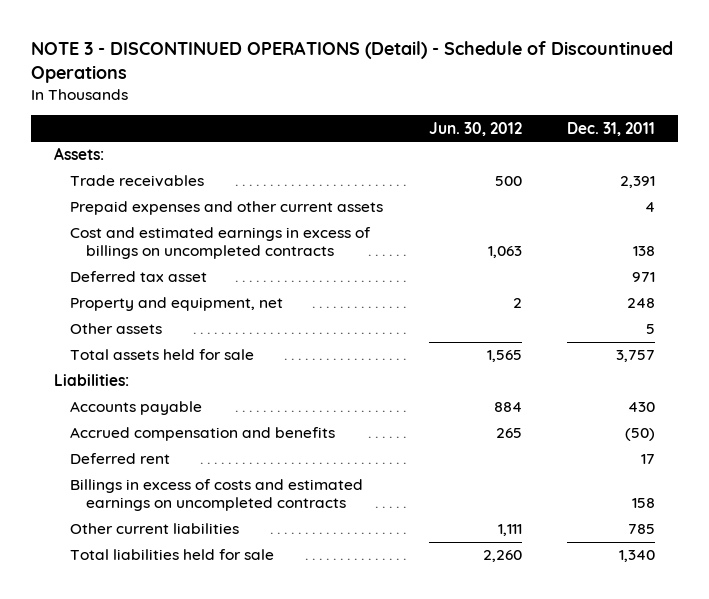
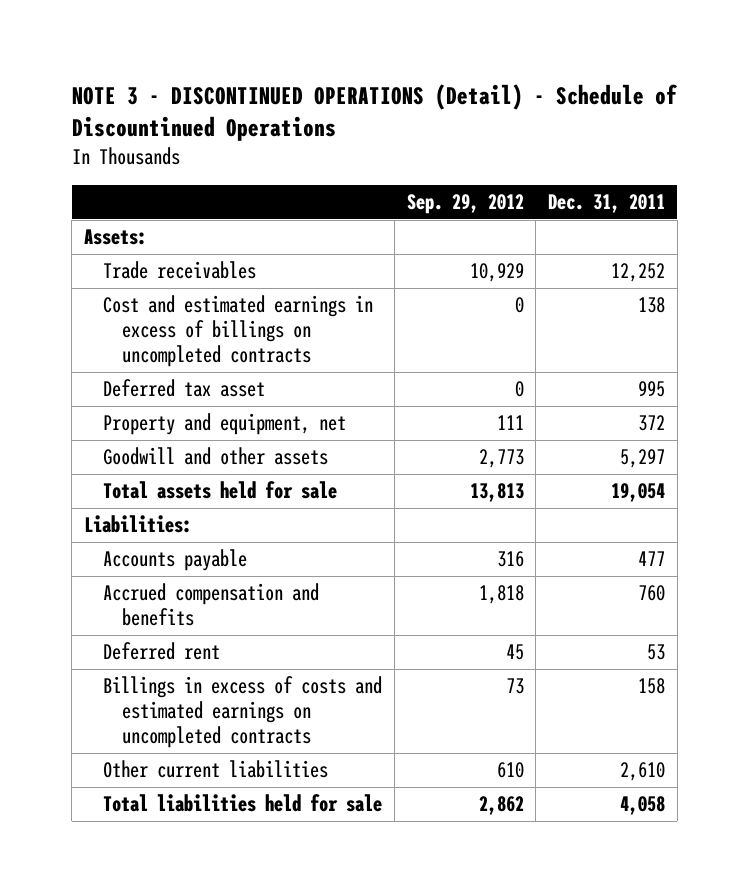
- | Jun. 30, 2012 | Dec. 31, 2011
+ | Sep. 29, 2012 | Dec. 31, 2011
- Trade receivables | 500 | 2,391
- Prepaid expenses and other current assets | | 4
+ Trade receivables | 10,929 | 12,252
- Deferred tax asset | | 971
- Property and equipment, net | 2 | 248
- Other assets | | 5
- Total assets held for sale | 1,565 | 3,757
+ Deferred tax asset | 0 | 995
+ Property and equipment, net | 111 | 372
+ Goodwill and other assets | 2,773 | 5,297
+ Total assets held for sale | 13,813 | 19,054
- Accounts payable | 884 | 430
- Accrued compensation and benefits | 265 | (50)
- Deferred rent | | 17
+ Accounts payable | 316 | 477
+ Accrued compensation and benefits | 1,818 | 760
+ Deferred rent | 45 | 53
- Other current liabilities | 1,111 | 785
- Total liabilities held for sale | 2,260 | 1,340
+ Other current liabilities | 610 | 2,610
+ Total liabilities held for sale | 2,862 | 4,058

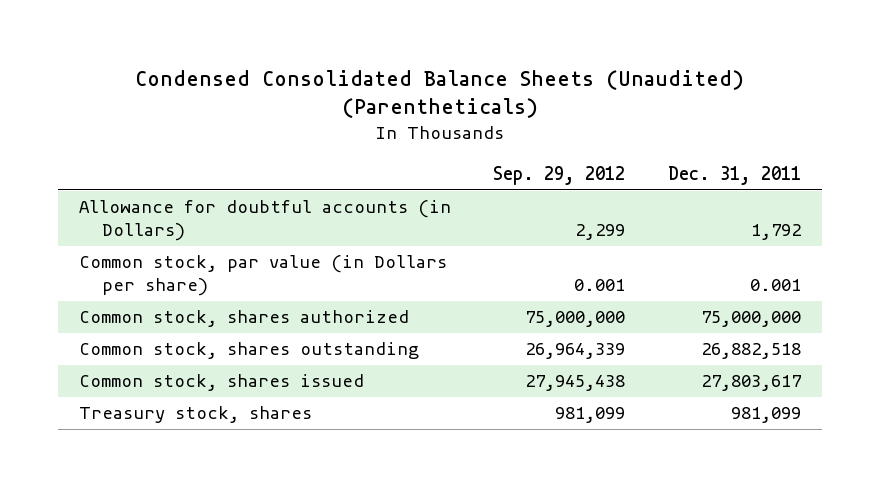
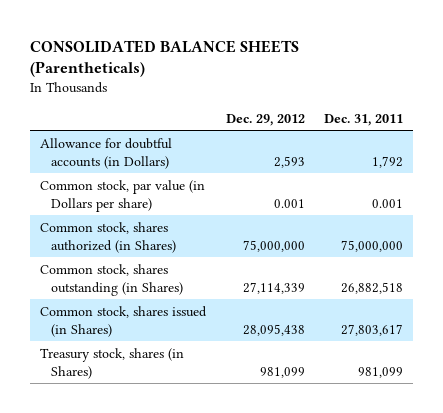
- Condensed Consolidated Balance Sheets (Unaudited) (Parentheticals)
+ CONSOLIDATED BALANCE SHEETS (Parentheticals)
- | Sep. 29, 2012 | Dec. 31, 2011
+ | Dec. 29, 2012 | Dec. 31, 2011
- Common stock, shares authorized | 75,000,000 | 75,000,000
- Common stock, shares outstanding | 26,964,339 | 26,882,518
- Common stock, shares issued | 27,945,438 | 27,803,617
- Treasury stock, shares | 981,099 | 981,099
+ Common stock, shares authorized (in Shares) | 75,000,000 | 75,000,000
+ Common stock, shares outstanding (in Shares) | 27,114,339 | 26,882,518
+ Common stock, shares issued (in Shares) | 28,095,438 | 27,803,617
+ Treasury stock, shares (in Shares) | 981,099 | 981,099

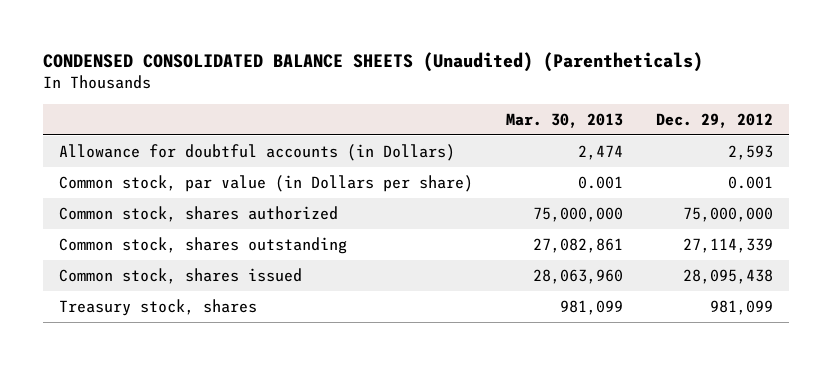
- CONSOLIDATED BALANCE SHEETS (Parentheticals)
+ CONDENSED CONSOLIDATED BALANCE SHEETS (Unaudited) (Parentheticals)
- | Dec. 29, 2012 | Dec. 31, 2011
+ | Mar. 30, 2013 | Dec. 29, 2012
- Common stock, shares authorized (in Shares) | 75,000,000 | 75,000,000
- Common stock, shares outstanding (in Shares) | 27,114,339 | 26,882,518
- Common stock, shares issued (in Shares) | 28,095,438 | 27,803,617
- Treasury stock, shares (in Shares) | 981,099 | 981,099
+ Common stock, shares authorized | 75,000,000 | 75,000,000
+ Common stock, shares outstanding | 27,082,861 | 27,114,339
+ Common stock, shares issued | 28,063,960 | 28,095,438
+ Treasury stock, shares | 981,099 | 981,099

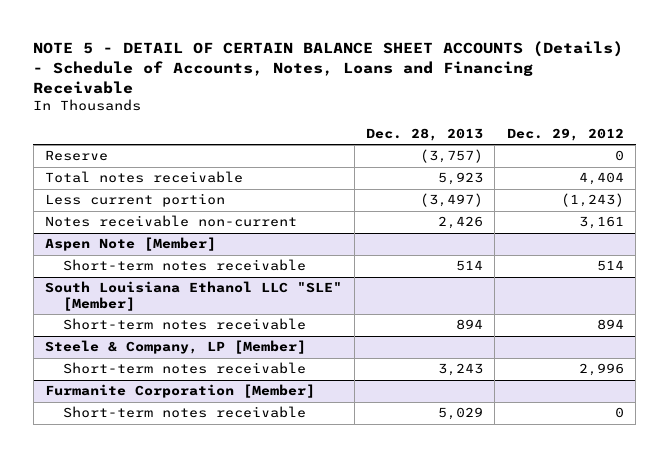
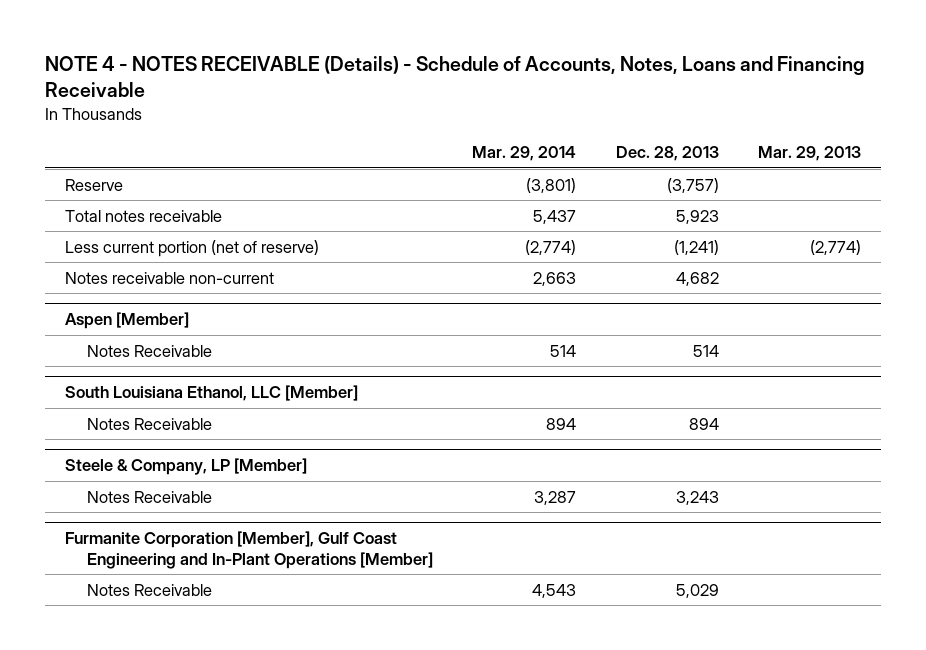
- NOTE 5 - DETAIL OF CERTAIN BALANCE SHEET ACCOUNTS (Details) - Schedule of Accounts, Notes, Loans and Financing Receivable
+ NOTE 4 - NOTES RECEIVABLE (Details) - Schedule of Accounts, Notes, Loans and Financing Receivable
- | Dec. 28, 2013 | Dec. 29, 2012
+ | Mar. 29, 2014 | Dec. 28, 2013 | Mar. 29, 2013
- Less current portion | (3,497) | (1,243)
- Notes receivable non-current | 2,426 | 3,161
- Aspen Note [Member]
- Short-term notes receivable | 514 | 514
- South Louisiana Ethanol LLC "SLE" [Member]
- Short-term notes receivable | 894 | 894
+ Less current portion (net of reserve) | (2,774) | (1,241) | (2,774)
+ Notes receivable non-current | 2,663 | 4,682 |
+ Aspen [Member]
+ Notes Receivable | 514 | 514 |
+ South Louisiana Ethanol, LLC [Member]
+ Notes Receivable | 894 | 894 |
@ Steele & Company, LP [Member]
- Short-term notes receivable | 3,243 | 2,996
- Furmanite Corporation [Member]
- Short-term notes receivable | 5,029 | 0
@ Steele & Company, LP [Member]
+ Notes Receivable | 3,287 | 3,243 |
+ Furmanite Corporation [Member], Gulf Coast Engineering and In-Plant Operations [Member]
+ Notes Receivable | 4,543 | 5,029 |

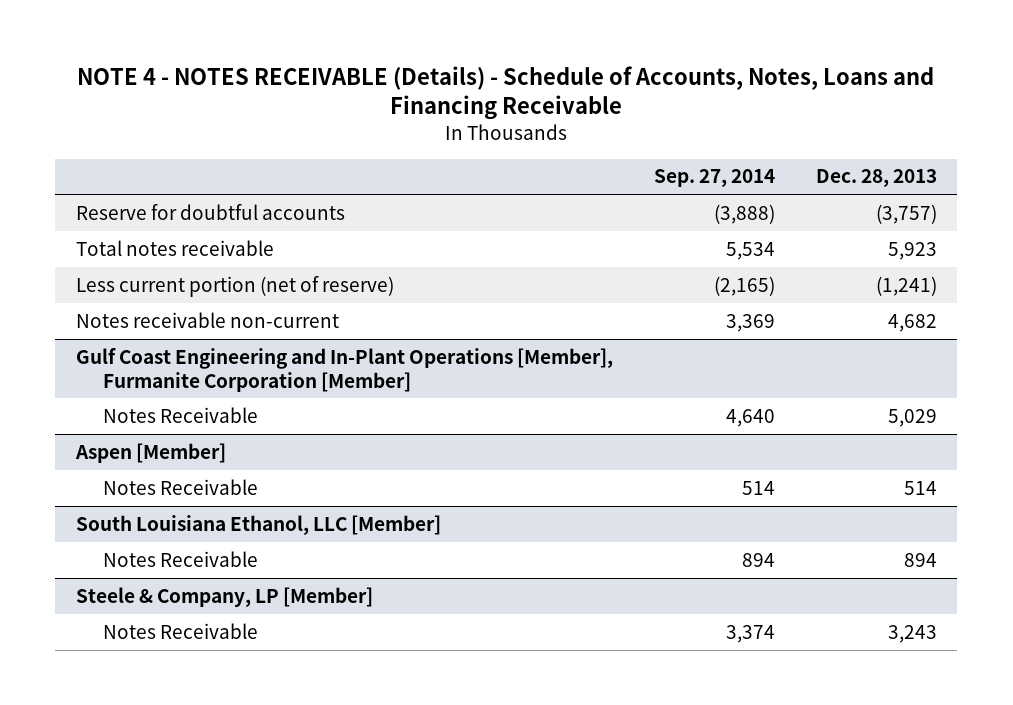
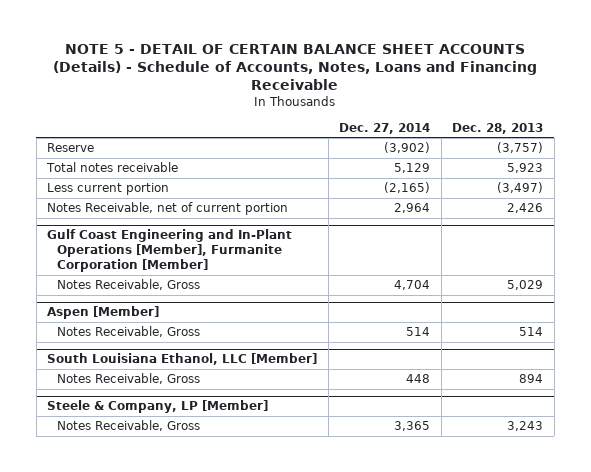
- NOTE 4 - NOTES RECEIVABLE (Details) - Schedule of Accounts, Notes, Loans and Financing Receivable
+ NOTE 5 - DETAIL OF CERTAIN BALANCE SHEET ACCOUNTS (Details) - Schedule of Accounts, Notes, Loans and Financing Receivable
- | Sep. 27, 2014 | Dec. 28, 2013
+ | Dec. 27, 2014 | Dec. 28, 2013
- Reserve for doubtful accounts | (3,888) | (3,757)
+ Reserve | (3,902) | (3,757)
- Less current portion (net of reserve) | (2,165) | (1,241)
- Notes receivable non-current | 3,369 | 4,682
+ Less current portion | (2,165) | (3,497)
+ Notes Receivable, net of current portion | 2,964 | 2,426
@ Gulf Coast Engineering and In-Plant Operations [Member], Furmanite Corporation [Member]
- Notes Receivable | 4,640 | 5,029
+ Notes Receivable, Gross | 4,704 | 5,029
@ Aspen [Member]
- Notes Receivable | 514 | 514
+ Notes Receivable, Gross | 514 | 514
@ South Louisiana Ethanol, LLC [Member]
- Notes Receivable | 894 | 894
+ Notes Receivable, Gross | 448 | 894
@ Steele & Company, LP [Member]
- Notes Receivable | 3,374 | 3,243
+ Notes Receivable, Gross | 3,365 | 3,243

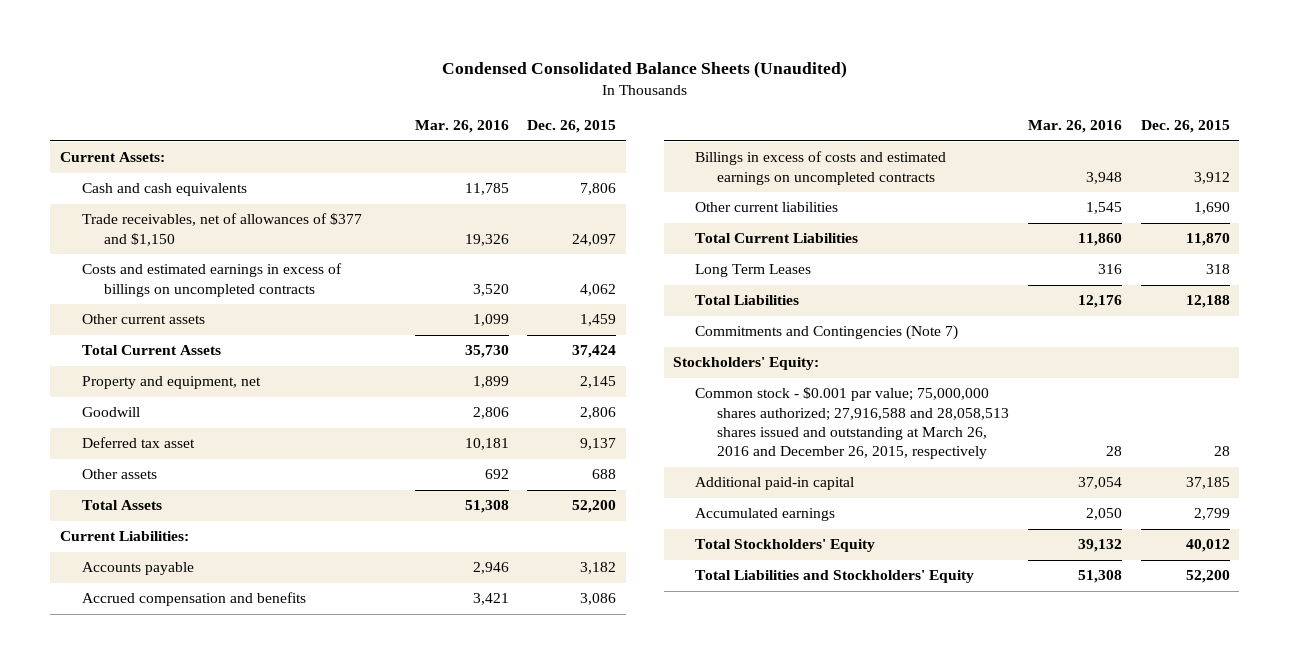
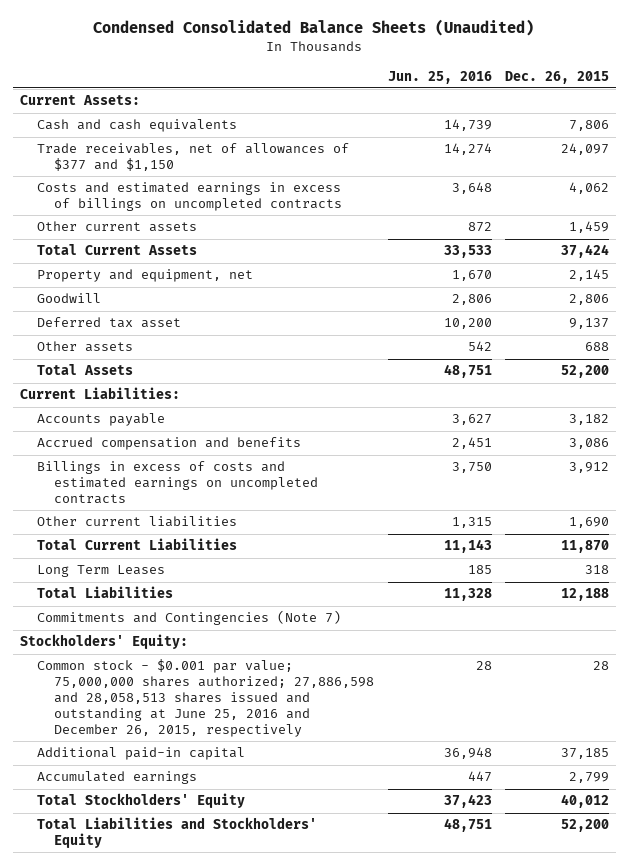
- | Mar. 26, 2016 | Dec. 26, 2015
+ | Jun. 25, 2016 | Dec. 26, 2015
- Common stock - $0.001 par value; 75,000,000 shares authorized; 27,916,588 and 28,058,513 shares issued and outstanding at March 26, 2016 and December 26, 2015, respectively | 28 | 28
+ Common stock - $0.001 par value; 75,000,000 shares authorized; 27,886,598 and 28,058,513 shares issued and outstanding at June 25, 2016 and December 26, 2015, respectively | 28 | 28

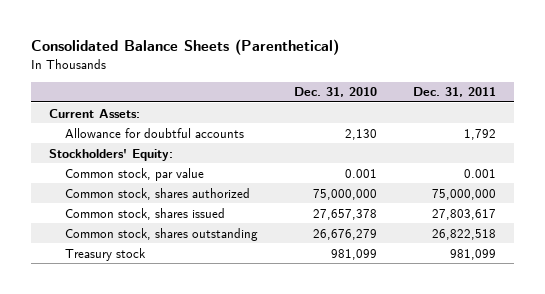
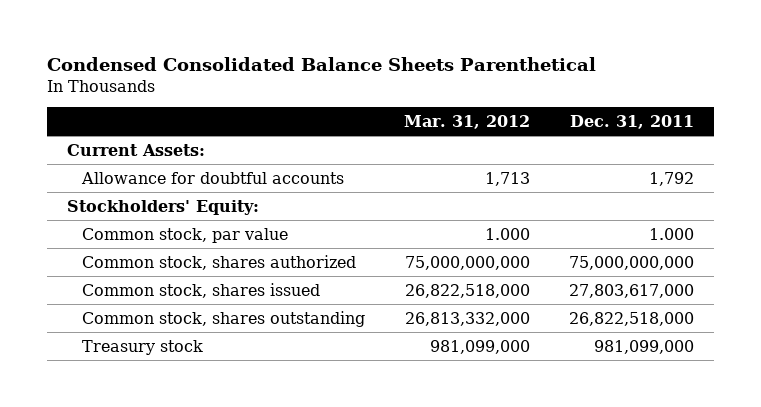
- Consolidated Balance Sheets (Parenthetical)
+ Condensed Consolidated Balance Sheets Parenthetical
- | Dec. 31, 2010 | Dec. 31, 2011
+ | Mar. 31, 2012 | Dec. 31, 2011
- Common stock, par value | 0.001 | 0.001
- Common stock, shares authorized | 75,000,000 | 75,000,000
- Common stock, shares issued | 27,657,378 | 27,803,617
- Common stock, shares outstanding | 26,676,279 | 26,822,518
- Treasury stock | 981,099 | 981,099
+ Common stock, par value | 1.000 | 1.000
+ Common stock, shares authorized | 75,000,000,000 | 75,000,000,000
+ Common stock, shares issued | 26,822,518,000 | 27,803,617,000
+ Common stock, shares outstanding | 26,813,332,000 | 26,822,518,000
+ Treasury stock | 981,099,000 | 981,099,000

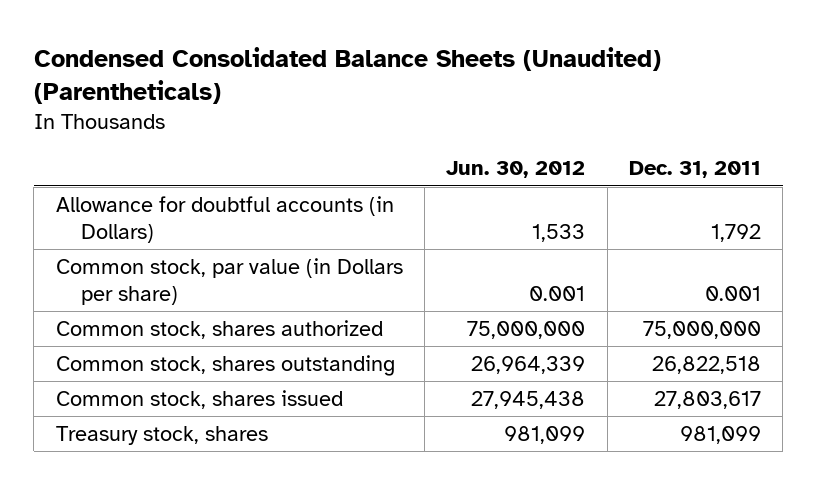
- Condensed Consolidated Balance Sheets Parenthetical
+ Condensed Consolidated Balance Sheets (Unaudited) (Parentheticals)
- | Mar. 31, 2012 | Dec. 31, 2011
+ | Jun. 30, 2012 | Dec. 31, 2011
- Current Assets:
- Allowance for doubtful accounts | 1,713 | 1,792
- Stockholders' Equity:
- Common stock, par value | 1.000 | 1.000
- Common stock, shares authorized | 75,000,000,000 | 75,000,000,000
- Common stock, shares issued | 26,822,518,000 | 27,803,617,000
- Common stock, shares outstanding | 26,813,332,000 | 26,822,518,000
- Treasury stock | 981,099,000 | 981,099,000
+ Allowance for doubtful accounts (in Dollars) | 1,533 | 1,792
+ Common stock, par value (in Dollars per share) | 0.001 | 0.001
+ Common stock, shares authorized | 75,000,000 | 75,000,000
+ Common stock, shares outstanding | 26,964,339 | 26,822,518
+ Common stock, shares issued | 27,945,438 | 27,803,617
+ Treasury stock, shares | 981,099 | 981,099

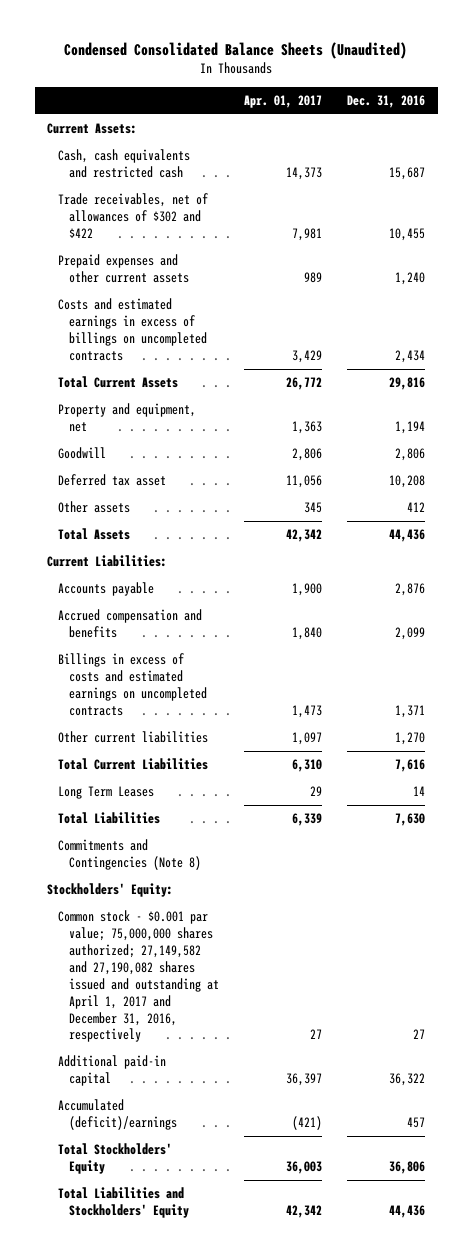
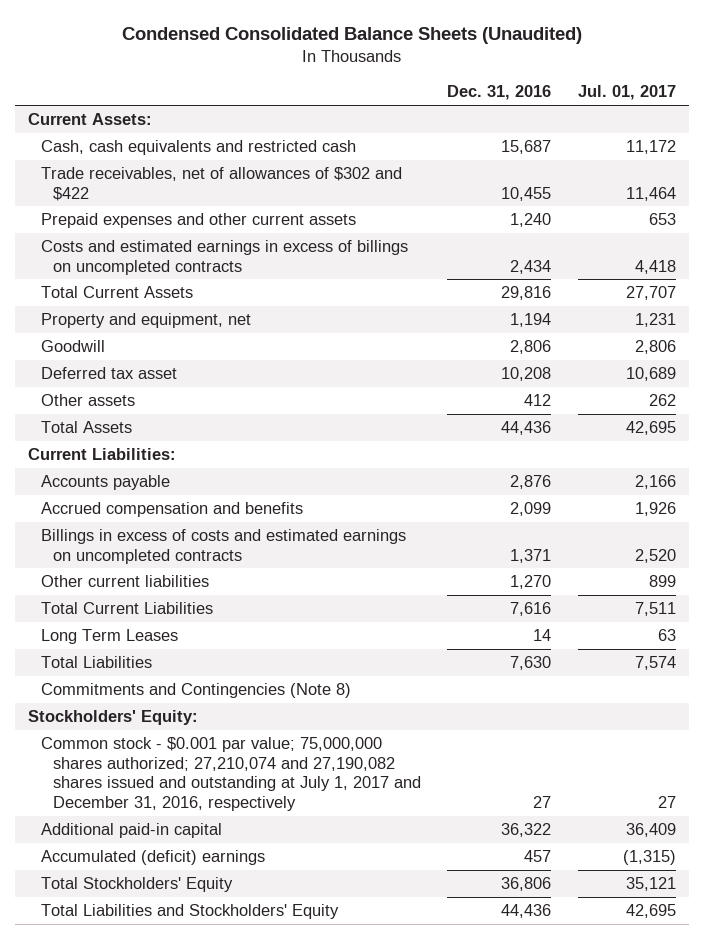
- | Apr. 01, 2017 | Dec. 31, 2016
+ | Dec. 31, 2016 | Jul. 01, 2017
- Common stock - $0.001 par value; 75,000,000 shares authorized; 27,149,582 and 27,190,082 shares issued and outstanding at April 1, 2017 and December 31, 2016, respectively | 27 | 27
+ Common stock - $0.001 par value; 75,000,000 shares authorized; 27,210,074 and 27,190,082 shares issued and outstanding at July 1, 2017 and December 31, 2016, respectively | 27 | 27
- Accumulated (deficit)/earnings | (421) | 457
+ Accumulated (deficit) earnings | 457 | (1,315)

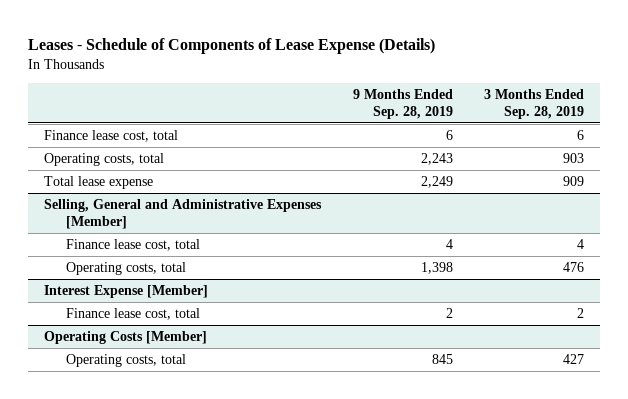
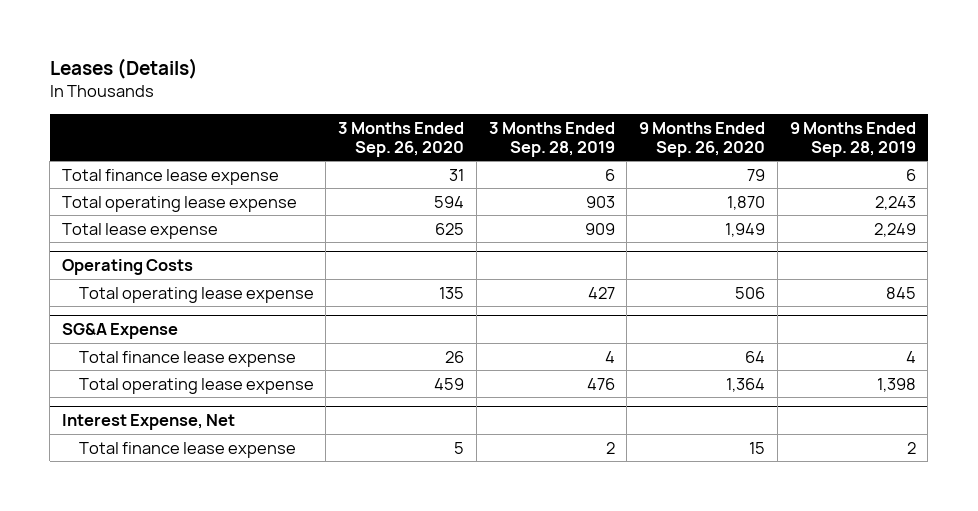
- Leases - Schedule of Components of Lease Expense (Details)
+ Leases (Details)
- | 9 Months Ended Sep. 28, 2019 | 3 Months Ended Sep. 28, 2019
+ | 3 Months Ended Sep. 26, 2020 | 3 Months Ended Sep. 28, 2019 | 9 Months Ended Sep. 26, 2020 | 9 Months Ended Sep. 28, 2019
- Finance lease cost, total | 6 | 6
- Operating costs, total | 2,243 | 903
+ Total finance lease expense | 31 | 6 | 79 | 6
+ Total operating lease expense | 594 | 903 | 1,870 | 2,243
- Selling, General and Administrative Expenses [Member]
- Finance lease cost, total | 4 | 4
- Operating costs, total | 1,398 | 476
- Interest Expense [Member]
- Finance lease cost, total | 2 | 2
- Operating Costs [Member]
- Operating costs, total | 845 | 427
+ Operating Costs
+ Total operating lease expense | 135 | 427 | 506 | 845
+ SG&A Expense
+ Total finance lease expense | 26 | 4 | 64 | 4
+ Total operating lease expense | 459 | 476 | 1,364 | 1,398
+ Interest Expense, Net
+ Total finance lease expense | 5 | 2 | 15 | 2

